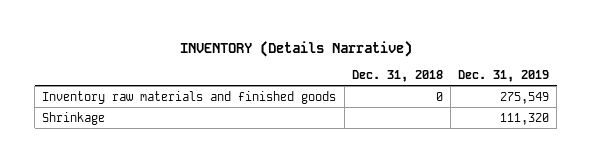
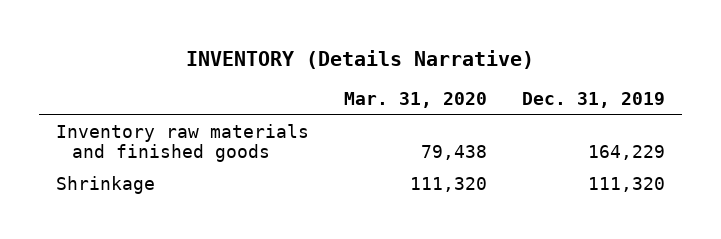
- | Dec. 31, 2018 | Dec. 31, 2019
+ | Mar. 31, 2020 | Dec. 31, 2019
- Inventory raw materials and finished goods | 0 | 275,549
+ Inventory raw materials and finished goods | 79,438 | 164,229

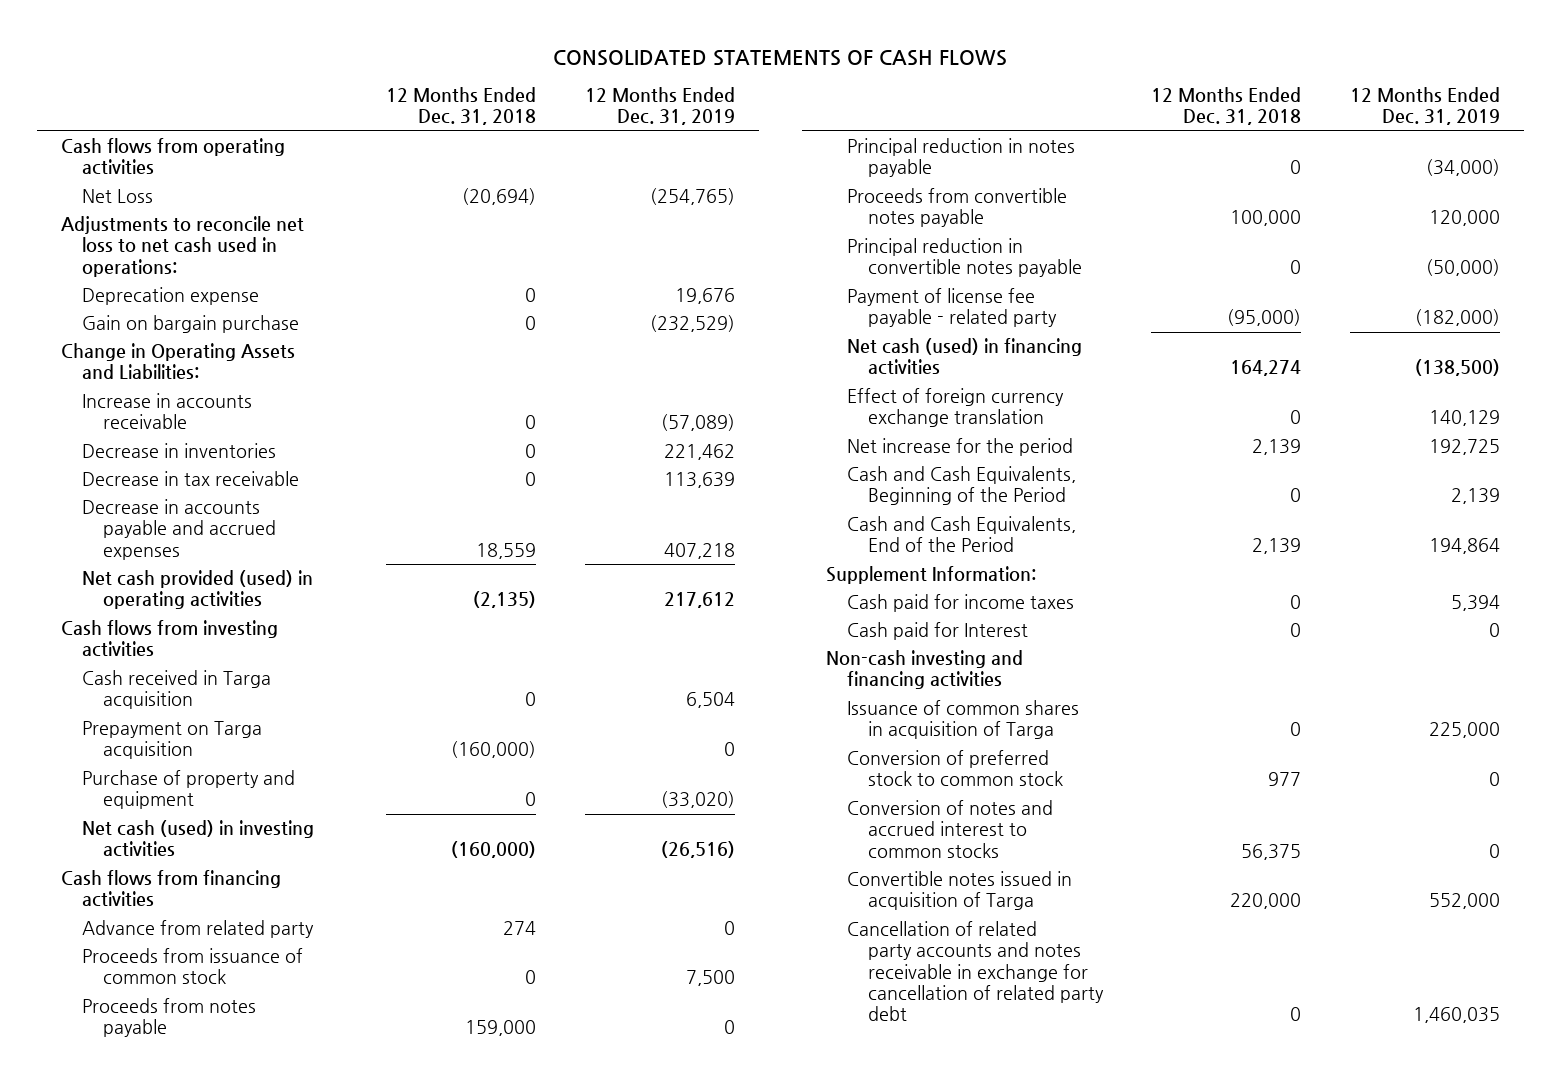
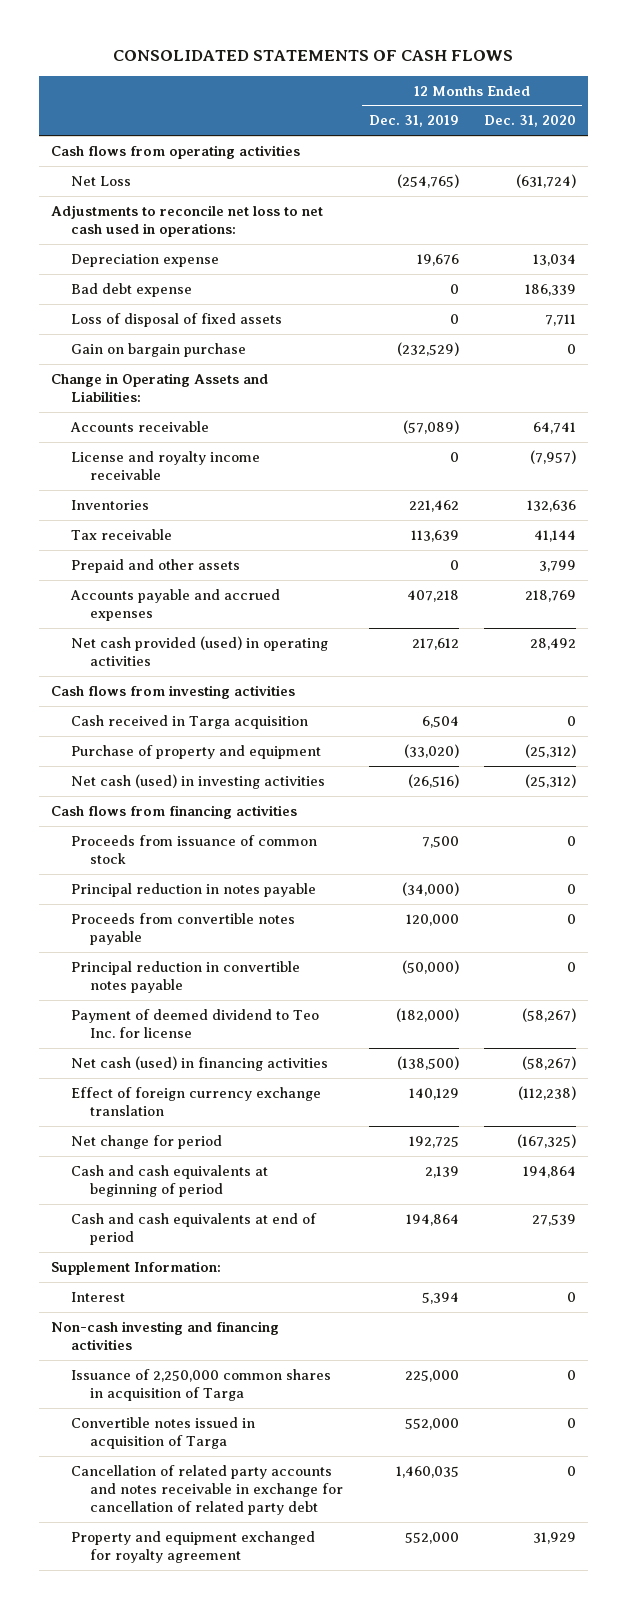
- | 12 Months Ended Dec. 31, 2018 | 12 Months Ended Dec. 31, 2019
+ | 12 Months Ended Dec. 31, 2019 | 12 Months Ended Dec. 31, 2020
- Deprecation expense | 0 | 19,676
+ Depreciation expense | 19,676 | 13,034
+ Bad debt expense | 0 | 186,339
+ Loss of disposal of fixed assets | 0 | 7,711
- Increase in accounts receivable | 0 | (57,089)
- Decrease in inventories | 0 | 221,462
- Decrease in tax receivable | 0 | 113,639
- Decrease in accounts payable and accrued expenses | 18,559 | 407,218
+ Accounts receivable | (57,089) | 64,741
+ License and royalty income receivable | 0 | (7,957)
+ Inventories | 221,462 | 132,636
+ Tax receivable | 113,639 | 41,144
+ Prepaid and other assets | 0 | 3,799
+ Accounts payable and accrued expenses | 407,218 | 218,769
- Prepayment on Targa acquisition | (160,000) | 0
- Advance from related party | 274 | 0
- Proceeds from notes payable | 159,000 | 0
- Payment of license fee payable - related party | (95,000) | (182,000)
+ Payment of deemed dividend to Teo Inc. for license | (182,000) | (58,267)
- Net increase for the period | 2,139 | 192,725
- Cash and Cash Equivalents, Beginning of the Period | 0 | 2,139
- Cash and Cash Equivalents, End of the Period | 2,139 | 194,864
+ Net change for period | 192,725 | (167,325)
+ Cash and cash equivalents at beginning of period | 2,139 | 194,864
+ Cash and cash equivalents at end of period | 194,864 | 27,539
- Cash paid for income taxes | 0 | 5,394
- Cash paid for Interest | 0 | 0
+ Interest | 5,394 | 0
- Issuance of common shares in acquisition of Targa | 0 | 225,000
- Conversion of preferred stock to common stock | 977 | 0
- Conversion of notes and accrued interest to common stocks | 56,375 | 0
+ Issuance of 2,250,000 common shares in acquisition of Targa | 225,000 | 0
+ Property and equipment exchanged for royalty agreement | 552,000 | 31,929

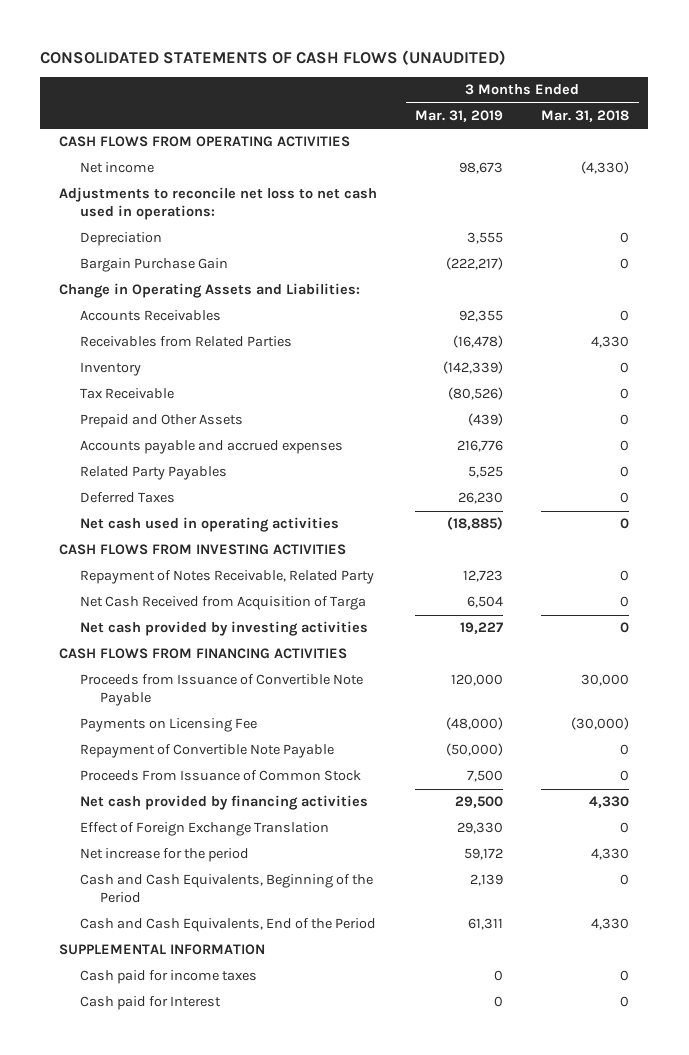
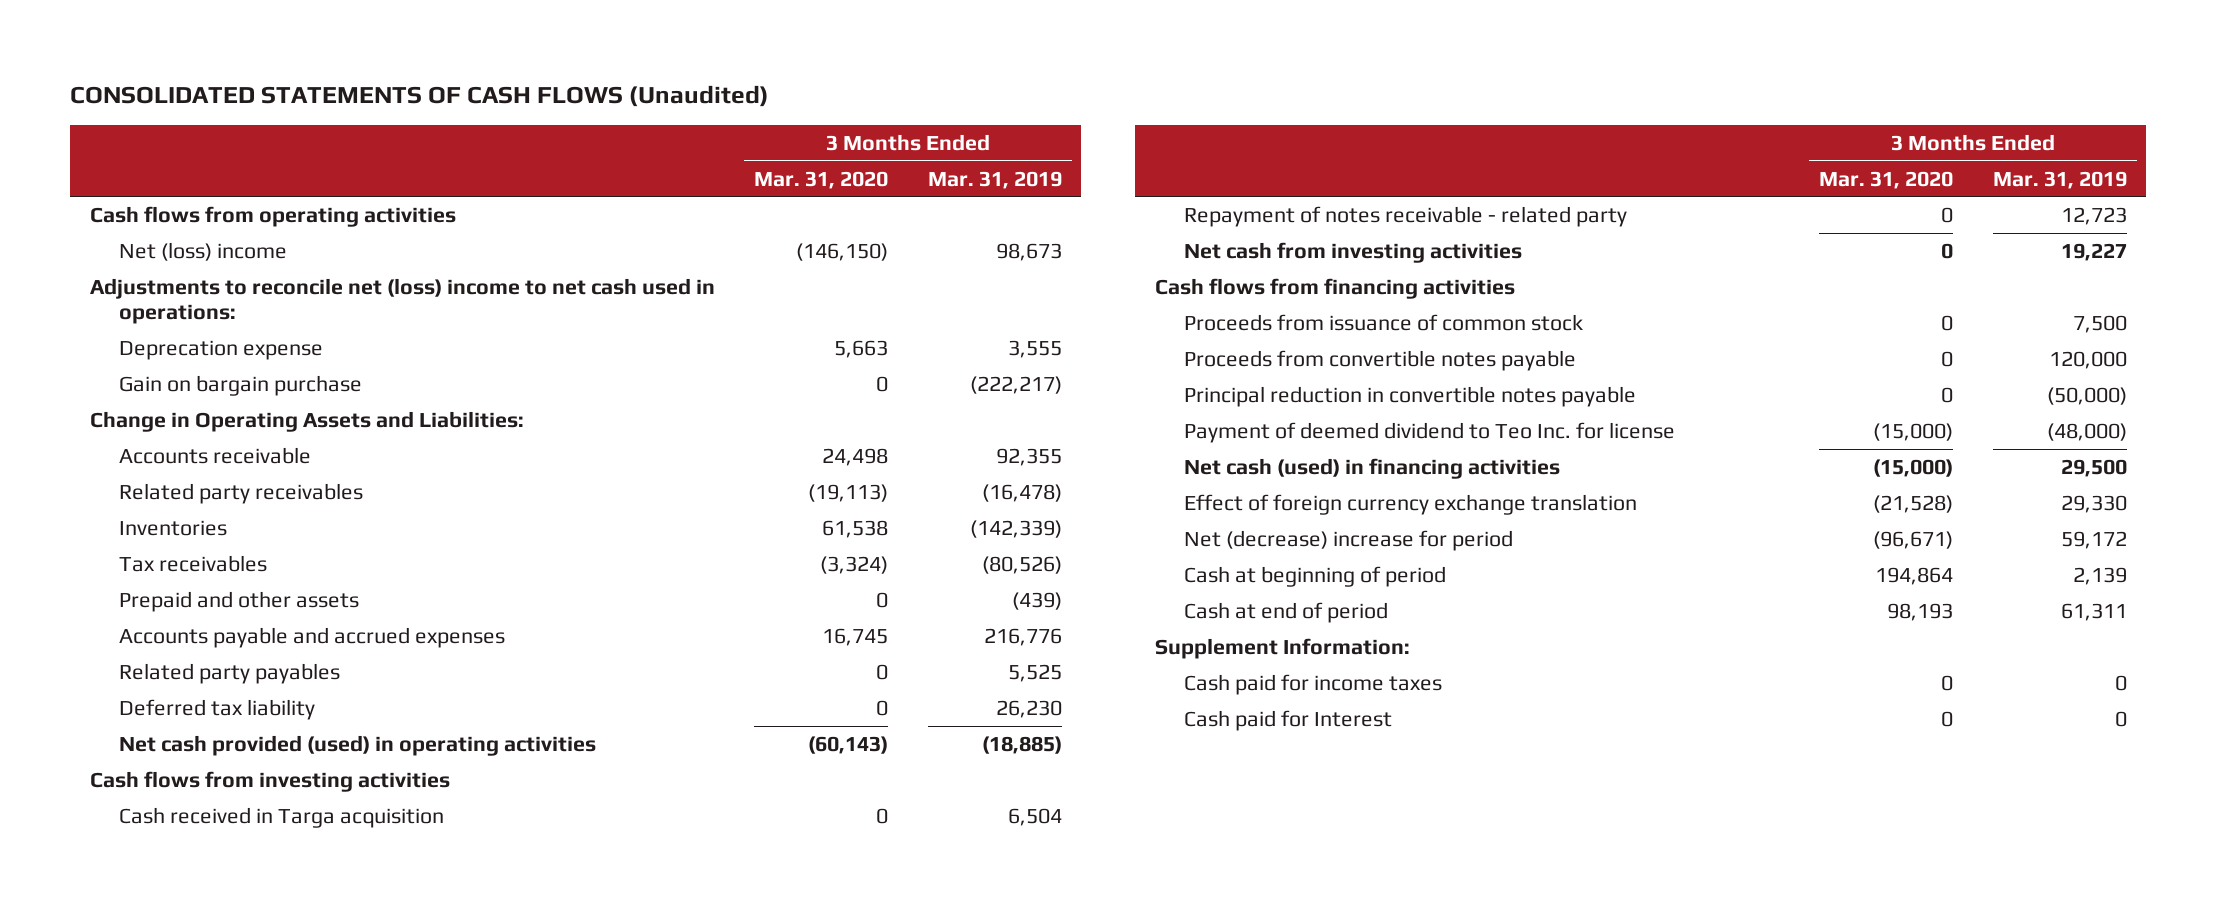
- CONSOLIDATED STATEMENTS OF CASH FLOWS (UNAUDITED)
+ CONSOLIDATED STATEMENTS OF CASH FLOWS (Unaudited)
- | 3 Months Ended Mar. 31, 2019 | 3 Months Ended Mar. 31, 2018
+ | 3 Months Ended Mar. 31, 2020 | 3 Months Ended Mar. 31, 2019
- CASH FLOWS FROM OPERATING ACTIVITIES
- Net income | 98,673 | (4,330)
- Adjustments to reconcile net loss to net cash used in operations:
- Depreciation | 3,555 | 0
- Bargain Purchase Gain | (222,217) | 0
+ Cash flows from operating activities
+ Net (loss) income | (146,150) | 98,673
+ Adjustments to reconcile net (loss) income to net cash used in operations:
+ Deprecation expense | 5,663 | 3,555
+ Gain on bargain purchase | 0 | (222,217)
- Accounts Receivables | 92,355 | 0
- Receivables from Related Parties | (16,478) | 4,330
- Inventory | (142,339) | 0
- Tax Receivable | (80,526) | 0
- Prepaid and Other Assets | (439) | 0
+ Accounts receivable | 24,498 | 92,355
+ Related party receivables | (19,113) | (16,478)
+ Inventories | 61,538 | (142,339)
+ Tax receivables | (3,324) | (80,526)
+ Prepaid and other assets | 0 | (439)
- Related Party Payables | 5,525 | 0
- Deferred Taxes | 26,230 | 0
- Net cash used in operating activities | (18,885) | 0
- CASH FLOWS FROM INVESTING ACTIVITIES
- Repayment of Notes Receivable, Related Party | 12,723 | 0
- Net Cash Received from Acquisition of Targa | 6,504 | 0
- Net cash provided by investing activities | 19,227 | 0
- CASH FLOWS FROM FINANCING ACTIVITIES
- Proceeds from Issuance of Convertible Note Payable | 120,000 | 30,000
- Payments on Licensing Fee | (48,000) | (30,000)
- Repayment of Convertible Note Payable | (50,000) | 0
- Proceeds From Issuance of Common Stock | 7,500 | 0
- Net cash provided by financing activities | 29,500 | 4,330
- Effect of Foreign Exchange Translation | 29,330 | 0
- Net increase for the period | 59,172 | 4,330
- Cash and Cash Equivalents, Beginning of the Period | 2,139 | 0
- Cash and Cash Equivalents, End of the Period | 61,311 | 4,330
- SUPPLEMENTAL INFORMATION
+ Related party payables | 0 | 5,525
+ Deferred tax liability | 0 | 26,230
+ Net cash provided (used) in operating activities | (60,143) | (18,885)
+ Cash flows from investing activities
+ Cash received in Targa acquisition | 0 | 6,504
+ Repayment of notes receivable - related party | 0 | 12,723
+ Net cash from investing activities | 0 | 19,227
+ Cash flows from financing activities
+ Proceeds from issuance of common stock | 0 | 7,500
+ Proceeds from convertible notes payable | 0 | 120,000
+ Principal reduction in convertible notes payable | 0 | (50,000)
+ Payment of deemed dividend to Teo Inc. for license | (15,000) | (48,000)
+ Net cash (used) in financing activities | (15,000) | 29,500
+ Effect of foreign currency exchange translation | (21,528) | 29,330
+ Net (decrease) increase for period | (96,671) | 59,172
+ Cash at beginning of period | 194,864 | 2,139
+ Cash at end of period | 98,193 | 61,311
+ Supplement Information:

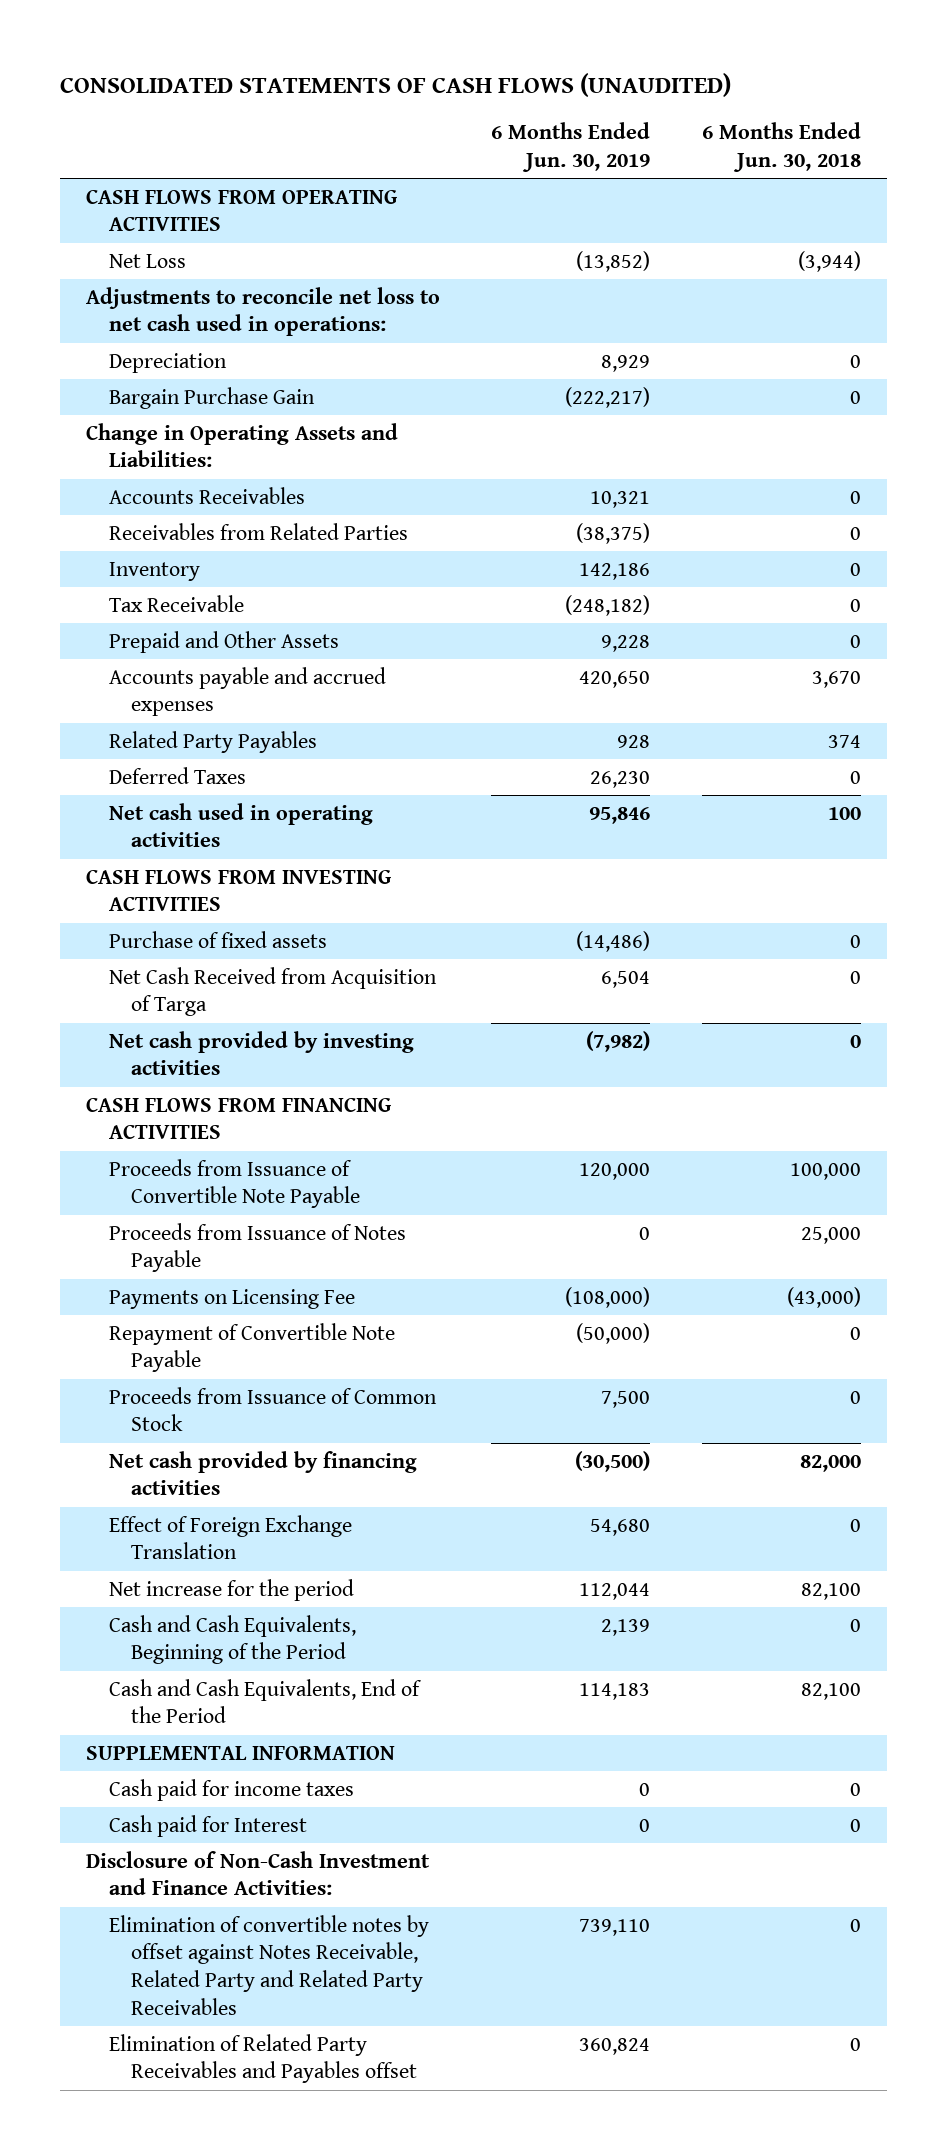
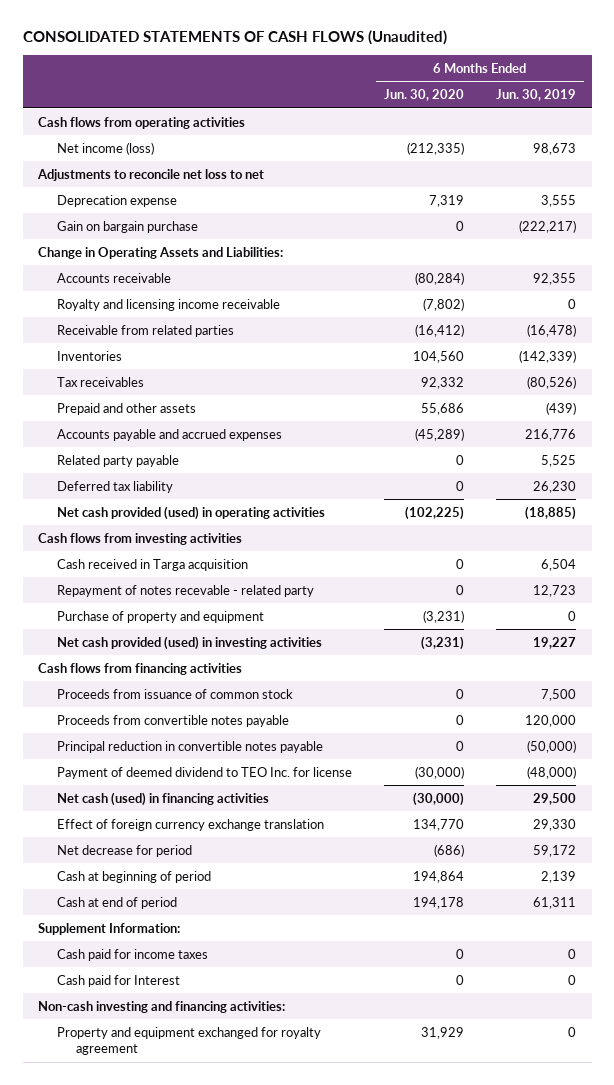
- CONSOLIDATED STATEMENTS OF CASH FLOWS (UNAUDITED)
+ CONSOLIDATED STATEMENTS OF CASH FLOWS (Unaudited)
- | 6 Months Ended Jun. 30, 2019 | 6 Months Ended Jun. 30, 2018
+ | 6 Months Ended Jun. 30, 2020 | 6 Months Ended Jun. 30, 2019
- CASH FLOWS FROM OPERATING ACTIVITIES
- Net Loss | (13,852) | (3,944)
- Adjustments to reconcile net loss to net cash used in operations:
- Depreciation | 8,929 | 0
- Bargain Purchase Gain | (222,217) | 0
+ Cash flows from operating activities
+ Net income (loss) | (212,335) | 98,673
+ Adjustments to reconcile net loss to net
+ Deprecation expense | 7,319 | 3,555
+ Gain on bargain purchase | 0 | (222,217)
- Accounts Receivables | 10,321 | 0
- Receivables from Related Parties | (38,375) | 0
- Inventory | 142,186 | 0
- Tax Receivable | (248,182) | 0
- Prepaid and Other Assets | 9,228 | 0
- Accounts payable and accrued expenses | 420,650 | 3,670
- Related Party Payables | 928 | 374
- Deferred Taxes | 26,230 | 0
- Net cash used in operating activities | 95,846 | 100
- CASH FLOWS FROM INVESTING ACTIVITIES
- Purchase of fixed assets | (14,486) | 0
- Net Cash Received from Acquisition of Targa | 6,504 | 0
- Net cash provided by investing activities | (7,982) | 0
- CASH FLOWS FROM FINANCING ACTIVITIES
- Proceeds from Issuance of Convertible Note Payable | 120,000 | 100,000
- Proceeds from Issuance of Notes Payable | 0 | 25,000
- Payments on Licensing Fee | (108,000) | (43,000)
- Repayment of Convertible Note Payable | (50,000) | 0
- Proceeds from Issuance of Common Stock | 7,500 | 0
- Net cash provided by financing activities | (30,500) | 82,000
- Effect of Foreign Exchange Translation | 54,680 | 0
- Net increase for the period | 112,044 | 82,100
- Cash and Cash Equivalents, Beginning of the Period | 2,139 | 0
- Cash and Cash Equivalents, End of the Period | 114,183 | 82,100
- SUPPLEMENTAL INFORMATION
+ Accounts receivable | (80,284) | 92,355
+ Royalty and licensing income receivable | (7,802) | 0
+ Receivable from related parties | (16,412) | (16,478)
+ Inventories | 104,560 | (142,339)
+ Tax receivables | 92,332 | (80,526)
+ Prepaid and other assets | 55,686 | (439)
+ Accounts payable and accrued expenses | (45,289) | 216,776
+ Related party payable | 0 | 5,525
+ Deferred tax liability | 0 | 26,230
+ Net cash provided (used) in operating activities | (102,225) | (18,885)
+ Cash flows from investing activities
+ Cash received in Targa acquisition | 0 | 6,504
+ Repayment of notes recevable - related party | 0 | 12,723
+ Purchase of property and equipment | (3,231) | 0
+ Net cash provided (used) in investing activities | (3,231) | 19,227
+ Cash flows from financing activities
+ Proceeds from issuance of common stock | 0 | 7,500
+ Proceeds from convertible notes payable | 0 | 120,000
+ Principal reduction in convertible notes payable | 0 | (50,000)
+ Payment of deemed dividend to TEO Inc. for license | (30,000) | (48,000)
+ Net cash (used) in financing activities | (30,000) | 29,500
+ Effect of foreign currency exchange translation | 134,770 | 29,330
+ Net decrease for period | (686) | 59,172
+ Cash at beginning of period | 194,864 | 2,139
+ Cash at end of period | 194,178 | 61,311
+ Supplement Information:
- Disclosure of Non-Cash Investment and Finance Activities:
- Elimination of convertible notes by offset against Notes Receivable, Related Party and Related Party Receivables | 739,110 | 0
- Elimination of Related Party Receivables and Payables offset | 360,824 | 0
+ Non-cash investing and financing activities:
+ Property and equipment exchanged for royalty agreement | 31,929 | 0

